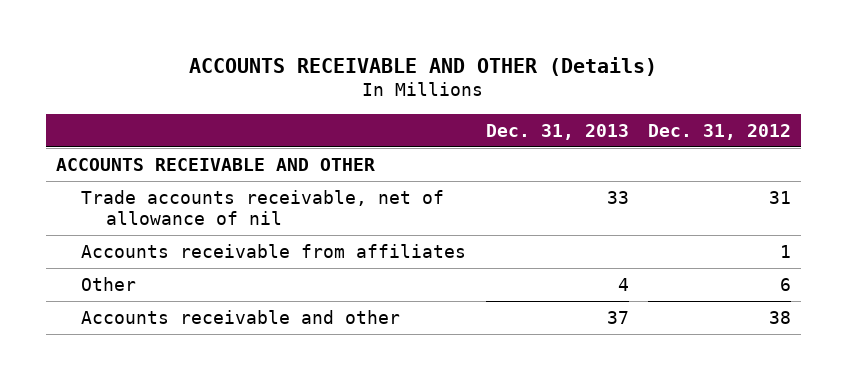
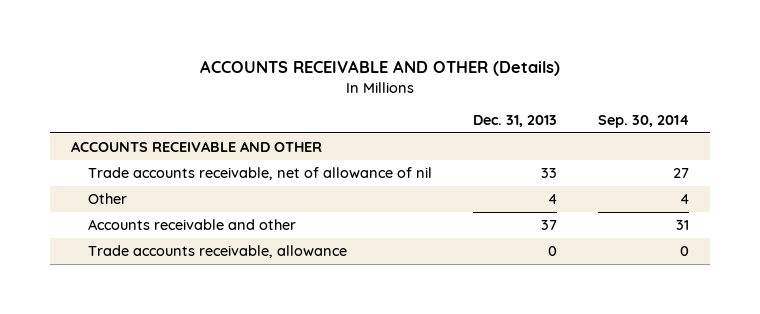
- | Dec. 31, 2013 | Dec. 31, 2012
+ | Dec. 31, 2013 | Sep. 30, 2014
- Accounts receivable from affiliates | | 1
+ Trade accounts receivable, allowance | 0 | 0

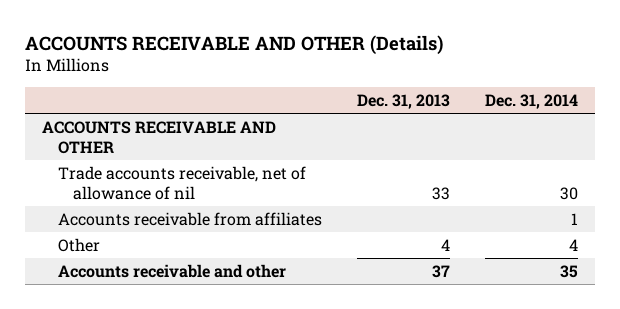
- | Dec. 31, 2013 | Sep. 30, 2014
+ | Dec. 31, 2013 | Dec. 31, 2014
+ Accounts receivable from affiliates | | 1
- Trade accounts receivable, allowance | 0 | 0

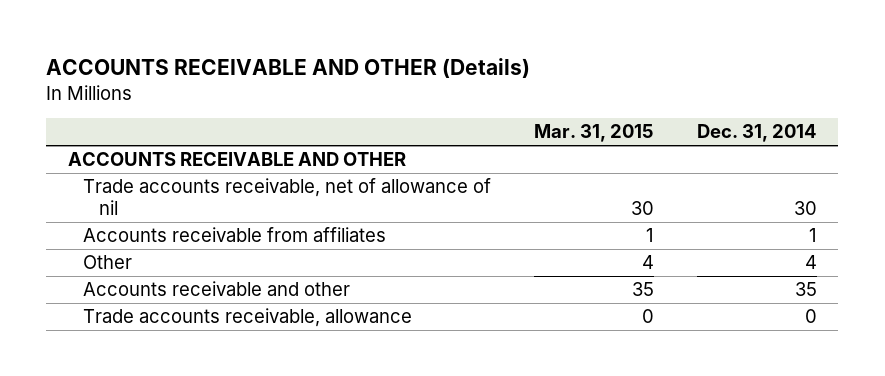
- | Dec. 31, 2013 | Dec. 31, 2014
+ | Mar. 31, 2015 | Dec. 31, 2014
+ Trade accounts receivable, allowance | 0 | 0

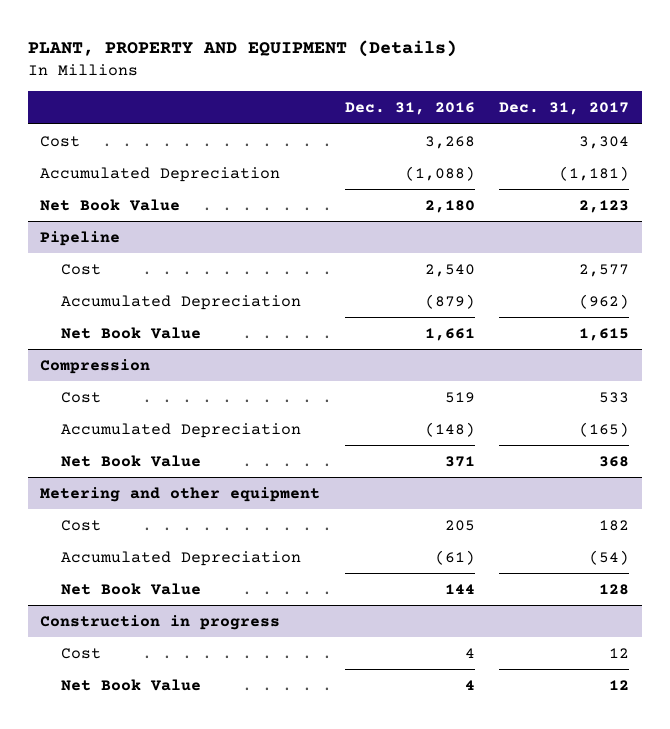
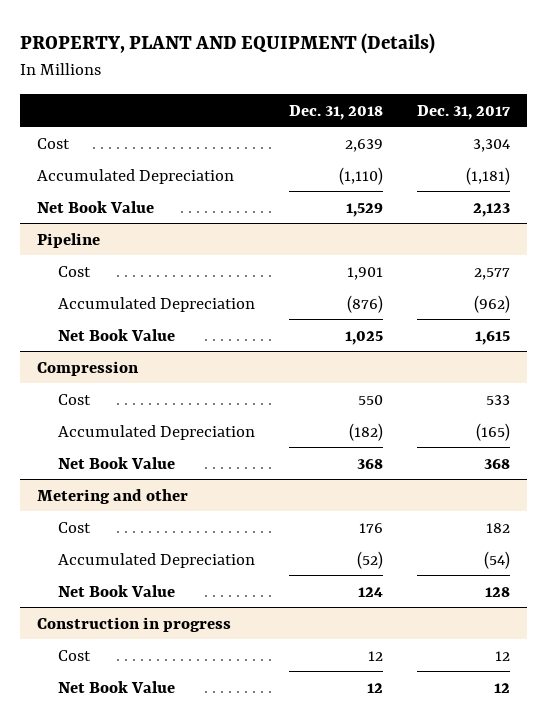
- PLANT, PROPERTY AND EQUIPMENT (Details)
+ PROPERTY, PLANT AND EQUIPMENT (Details)
- | Dec. 31, 2016 | Dec. 31, 2017
+ | Dec. 31, 2018 | Dec. 31, 2017
- Metering and other equipment
+ Metering and other

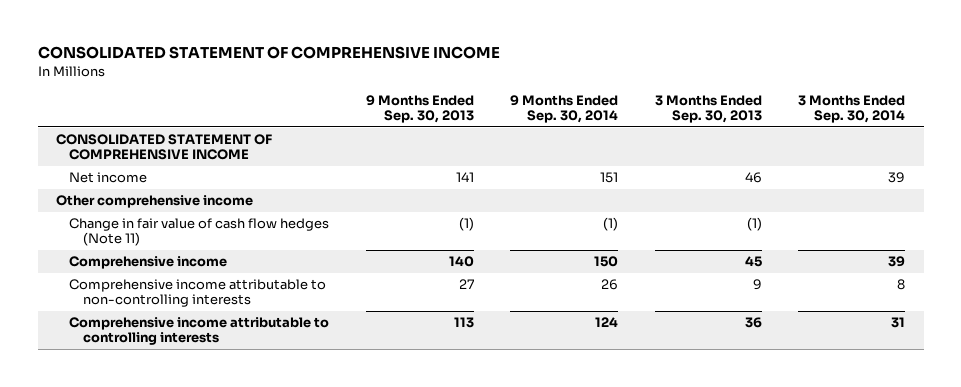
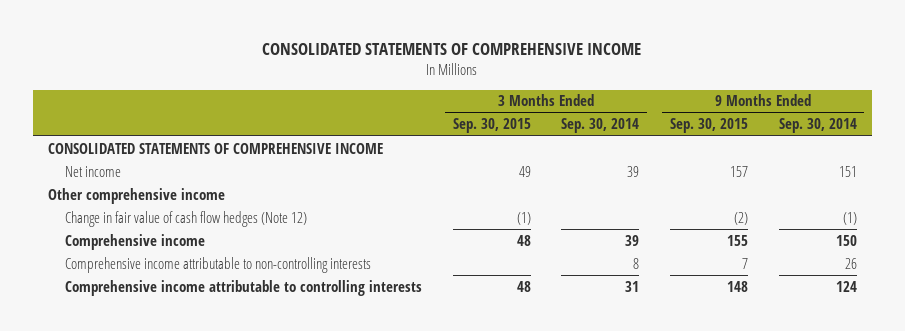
- CONSOLIDATED STATEMENT OF COMPREHENSIVE INCOME
+ CONSOLIDATED STATEMENTS OF COMPREHENSIVE INCOME
- | 9 Months Ended Sep. 30, 2013 | 9 Months Ended Sep. 30, 2014 | 3 Months Ended Sep. 30, 2013 | 3 Months Ended Sep. 30, 2014
+ | 3 Months Ended Sep. 30, 2015 | 3 Months Ended Sep. 30, 2014 | 9 Months Ended Sep. 30, 2015 | 9 Months Ended Sep. 30, 2014
- CONSOLIDATED STATEMENT OF COMPREHENSIVE INCOME
+ CONSOLIDATED STATEMENTS OF COMPREHENSIVE INCOME
- Change in fair value of cash flow hedges (Note 11) | (1) | (1) | (1) |
+ Change in fair value of cash flow hedges (Note 12) | (1) | | (2) | (1)

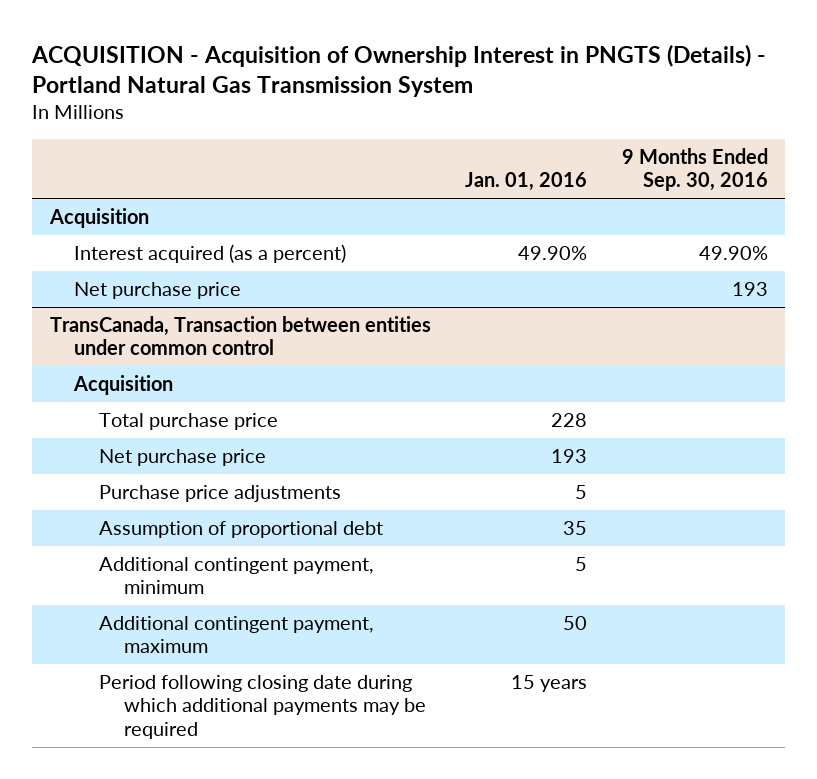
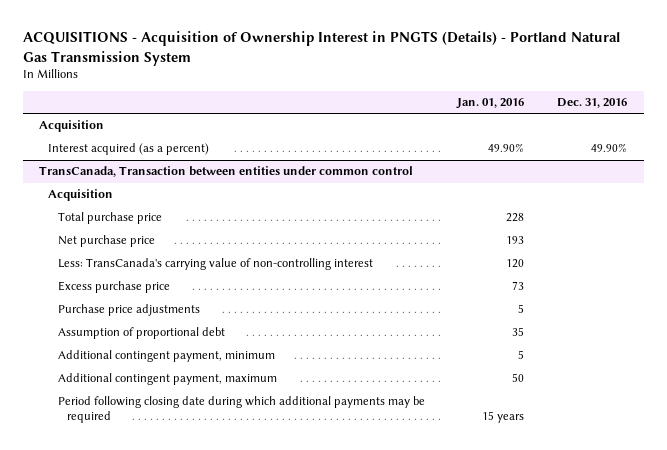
- ACQUISITION - Acquisition of Ownership Interest in PNGTS (Details) - Portland Natural Gas Transmission System
+ ACQUISITIONS - Acquisition of Ownership Interest in PNGTS (Details) - Portland Natural Gas Transmission System
- | Jan. 01, 2016 | 9 Months Ended Sep. 30, 2016
+ | Jan. 01, 2016 | Dec. 31, 2016
- Net purchase price | | 193
@ TransCanada, Transaction between entities under common control
+ Less: TransCanada's carrying value of non-controlling interest | 120 |
+ Excess purchase price | 73 |

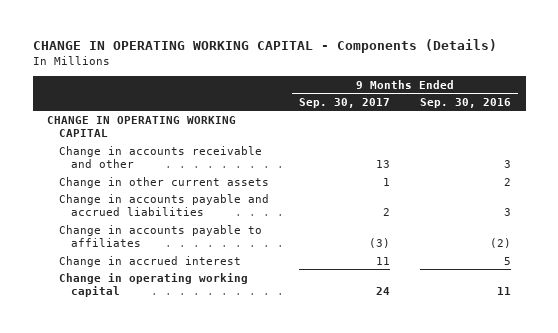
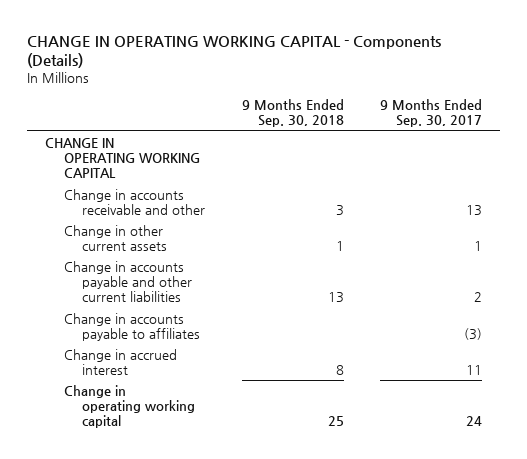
- | 9 Months Ended Sep. 30, 2017 | 9 Months Ended Sep. 30, 2016
+ | 9 Months Ended Sep. 30, 2018 | 9 Months Ended Sep. 30, 2017
- Change in accounts payable and accrued liabilities | 2 | 3
+ Change in accounts payable and other current liabilities | 13 | 2

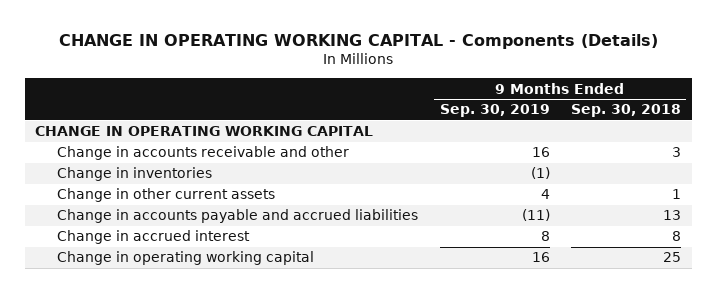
- | 9 Months Ended Sep. 30, 2018 | 9 Months Ended Sep. 30, 2017
+ | 9 Months Ended Sep. 30, 2019 | 9 Months Ended Sep. 30, 2018
+ Change in inventories | (1) |
- Change in accounts payable and other current liabilities | 13 | 2
- Change in accounts payable to affiliates | | (3)
+ Change in accounts payable and accrued liabilities | (11) | 13

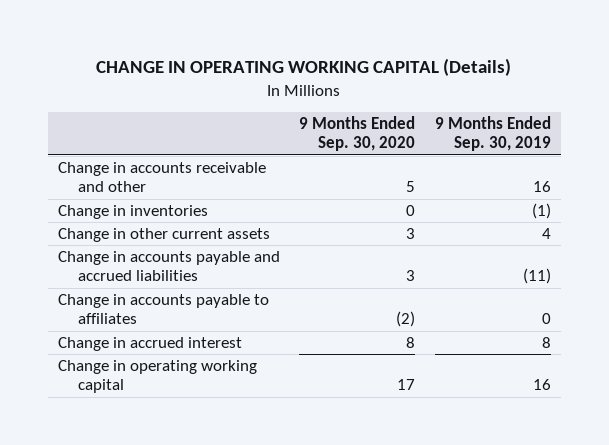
- CHANGE IN OPERATING WORKING CAPITAL - Components (Details)
+ CHANGE IN OPERATING WORKING CAPITAL (Details)
- | 9 Months Ended Sep. 30, 2019 | 9 Months Ended Sep. 30, 2018
+ | 9 Months Ended Sep. 30, 2020 | 9 Months Ended Sep. 30, 2019
- CHANGE IN OPERATING WORKING CAPITAL
+ Change in accounts payable to affiliates | (2) | 0

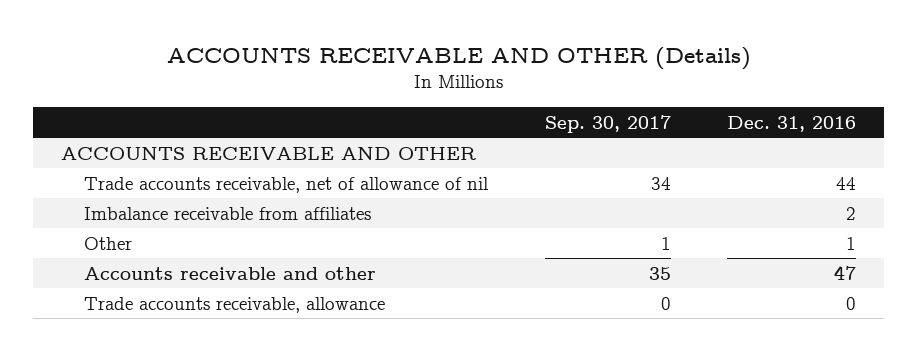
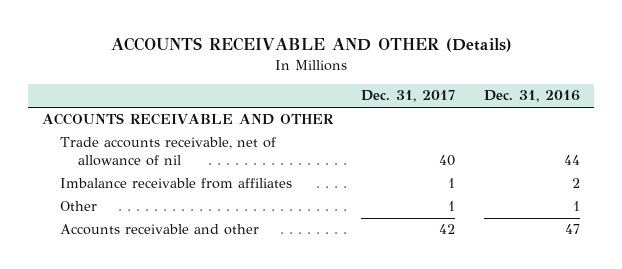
- | Sep. 30, 2017 | Dec. 31, 2016
+ | Dec. 31, 2017 | Dec. 31, 2016
- Trade accounts receivable, allowance | 0 | 0

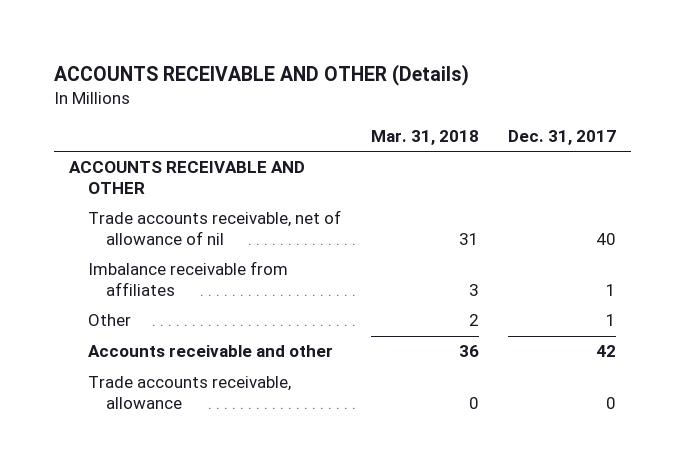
- | Dec. 31, 2017 | Dec. 31, 2016
+ | Mar. 31, 2018 | Dec. 31, 2017
+ Trade accounts receivable, allowance | 0 | 0

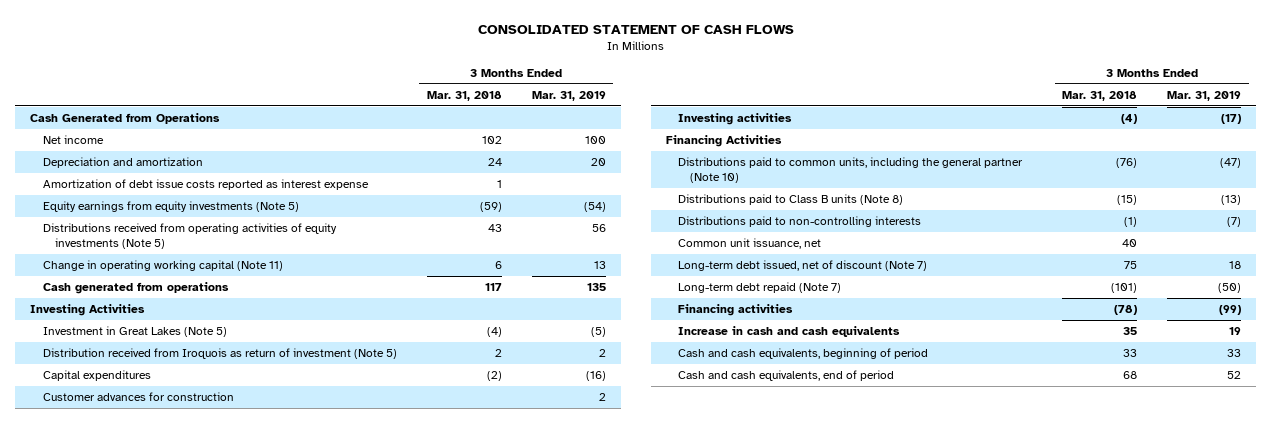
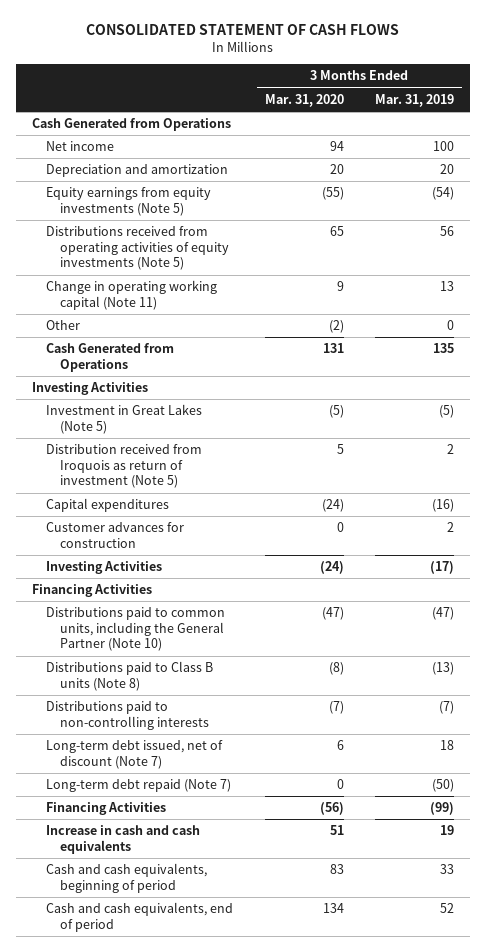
- | 3 Months Ended Mar. 31, 2018 | 3 Months Ended Mar. 31, 2019
+ | 3 Months Ended Mar. 31, 2020 | 3 Months Ended Mar. 31, 2019
- Amortization of debt issue costs reported as interest expense | 1 |
- Cash generated from operations | 117 | 135
+ Other | (2) | 0
+ Cash Generated from Operations | 131 | 135
- Investing activities | (4) | (17)
+ Investing Activities | (24) | (17)
- Distributions paid to common units, including the general partner (Note 10) | (76) | (47)
+ Distributions paid to common units, including the General Partner (Note 10) | (47) | (47)
- Common unit issuance, net | 40 |
- Financing activities | (78) | (99)
+ Financing Activities | (56) | (99)

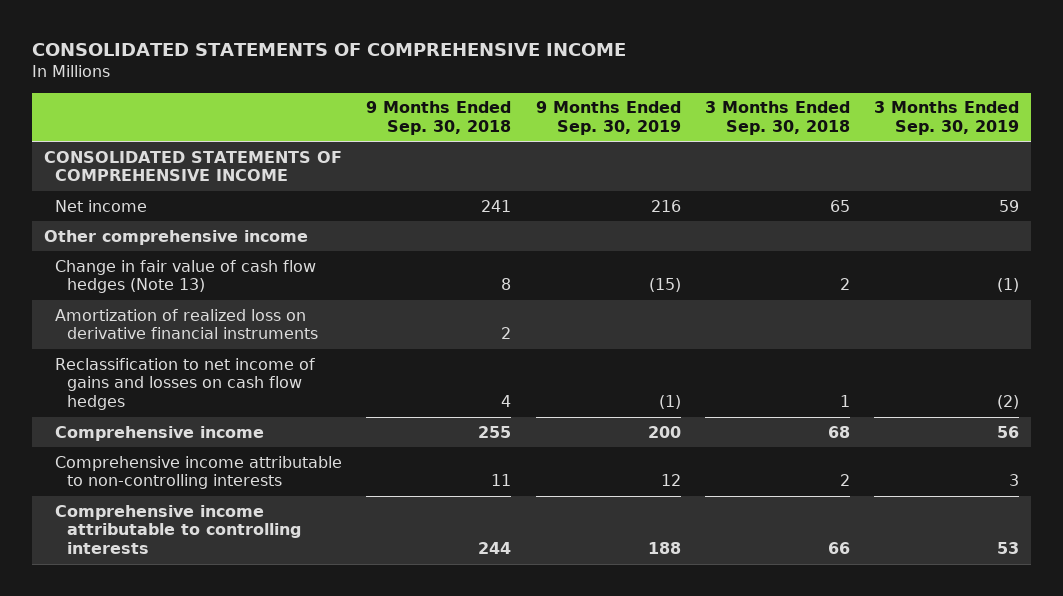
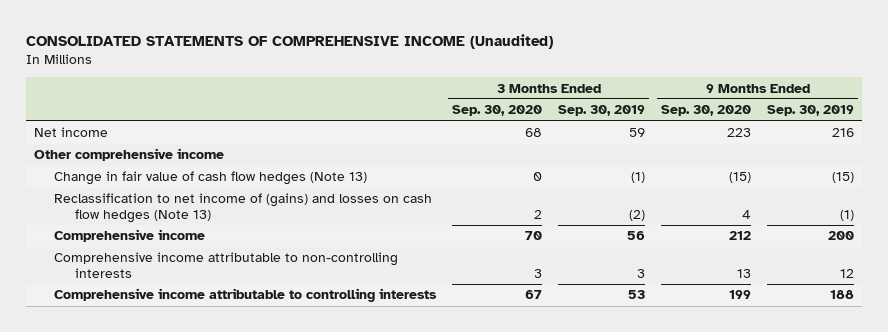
- CONSOLIDATED STATEMENTS OF COMPREHENSIVE INCOME
+ CONSOLIDATED STATEMENTS OF COMPREHENSIVE INCOME (Unaudited)
- | 9 Months Ended Sep. 30, 2018 | 9 Months Ended Sep. 30, 2019 | 3 Months Ended Sep. 30, 2018 | 3 Months Ended Sep. 30, 2019
+ | 3 Months Ended Sep. 30, 2020 | 3 Months Ended Sep. 30, 2019 | 9 Months Ended Sep. 30, 2020 | 9 Months Ended Sep. 30, 2019
- CONSOLIDATED STATEMENTS OF COMPREHENSIVE INCOME
- Amortization of realized loss on derivative financial instruments | 2 | | |
- Reclassification to net income of gains and losses on cash flow hedges | 4 | (1) | 1 | (2)
+ Reclassification to net income of (gains) and losses on cash flow hedges (Note 13) | 2 | (2) | 4 | (1)

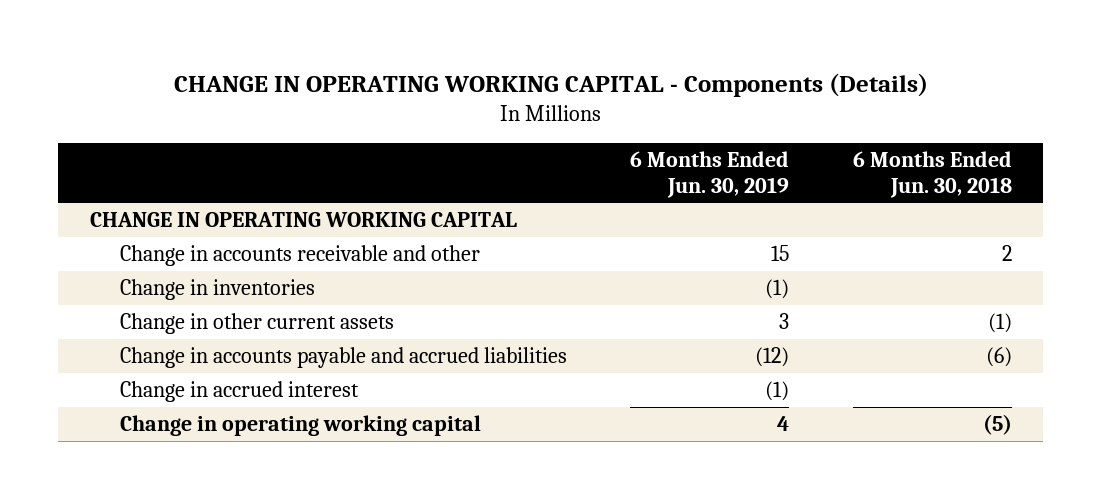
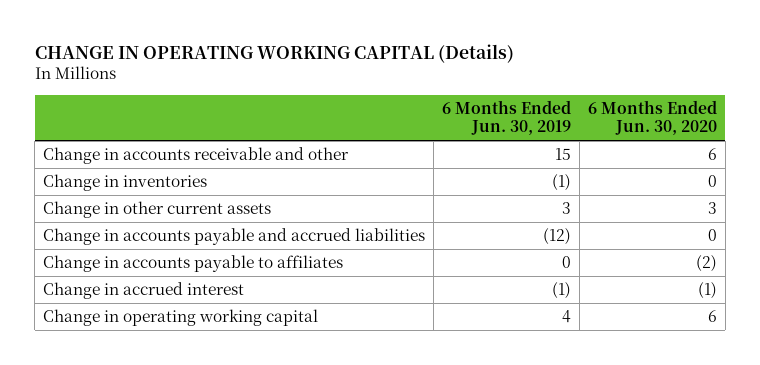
- CHANGE IN OPERATING WORKING CAPITAL - Components (Details)
+ CHANGE IN OPERATING WORKING CAPITAL (Details)
- | 6 Months Ended Jun. 30, 2019 | 6 Months Ended Jun. 30, 2018
+ | 6 Months Ended Jun. 30, 2019 | 6 Months Ended Jun. 30, 2020
- CHANGE IN OPERATING WORKING CAPITAL
+ Change in accounts payable to affiliates | 0 | (2)

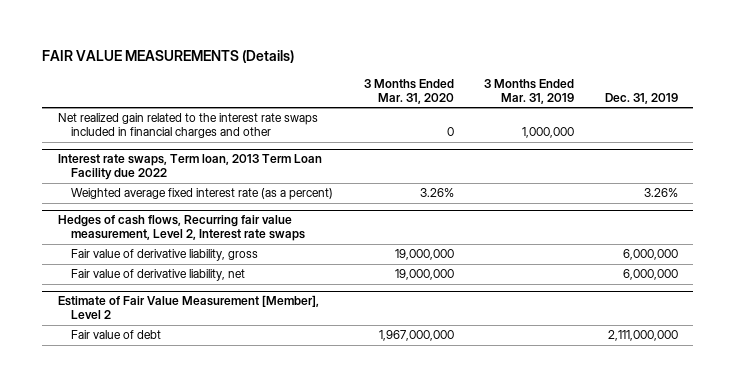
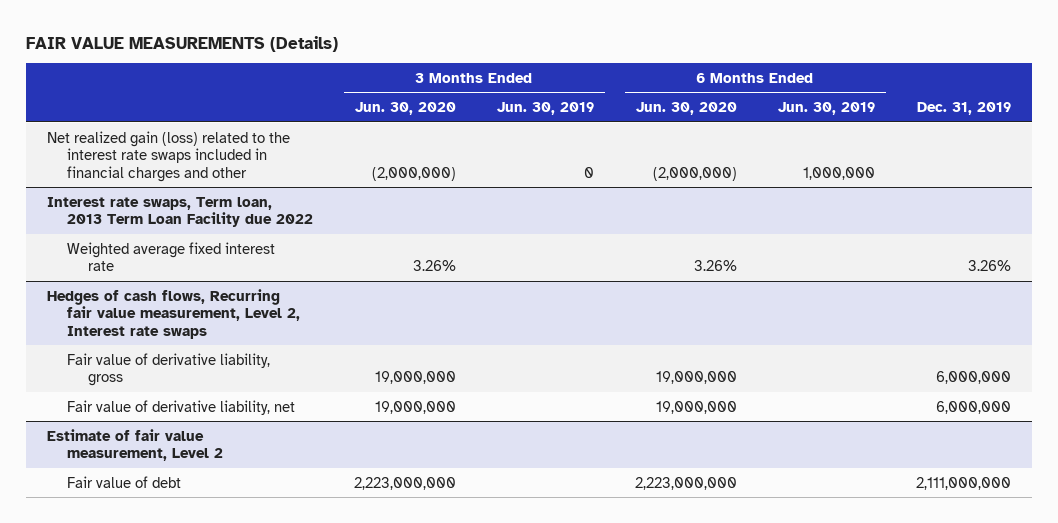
- | 3 Months Ended Mar. 31, 2020 | 3 Months Ended Mar. 31, 2019 | Dec. 31, 2019
+ | 3 Months Ended Jun. 30, 2020 | 3 Months Ended Jun. 30, 2019 | 6 Months Ended Jun. 30, 2020 | 6 Months Ended Jun. 30, 2019 | Dec. 31, 2019
- Net realized gain related to the interest rate swaps included in financial charges and other | 0 | 1,000,000 |
+ Net realized gain (loss) related to the interest rate swaps included in financial charges and other | (2,000,000) | 0 | (2,000,000) | 1,000,000 |
@ Interest rate swaps, Term loan, 2013 Term Loan Facility due 2022
- Weighted average fixed interest rate (as a percent) | 3.26% | | 3.26%
+ Weighted average fixed interest rate | 3.26% | | 3.26% | | 3.26%
- Estimate of Fair Value Measurement [Member], Level 2
+ Estimate of fair value measurement, Level 2

